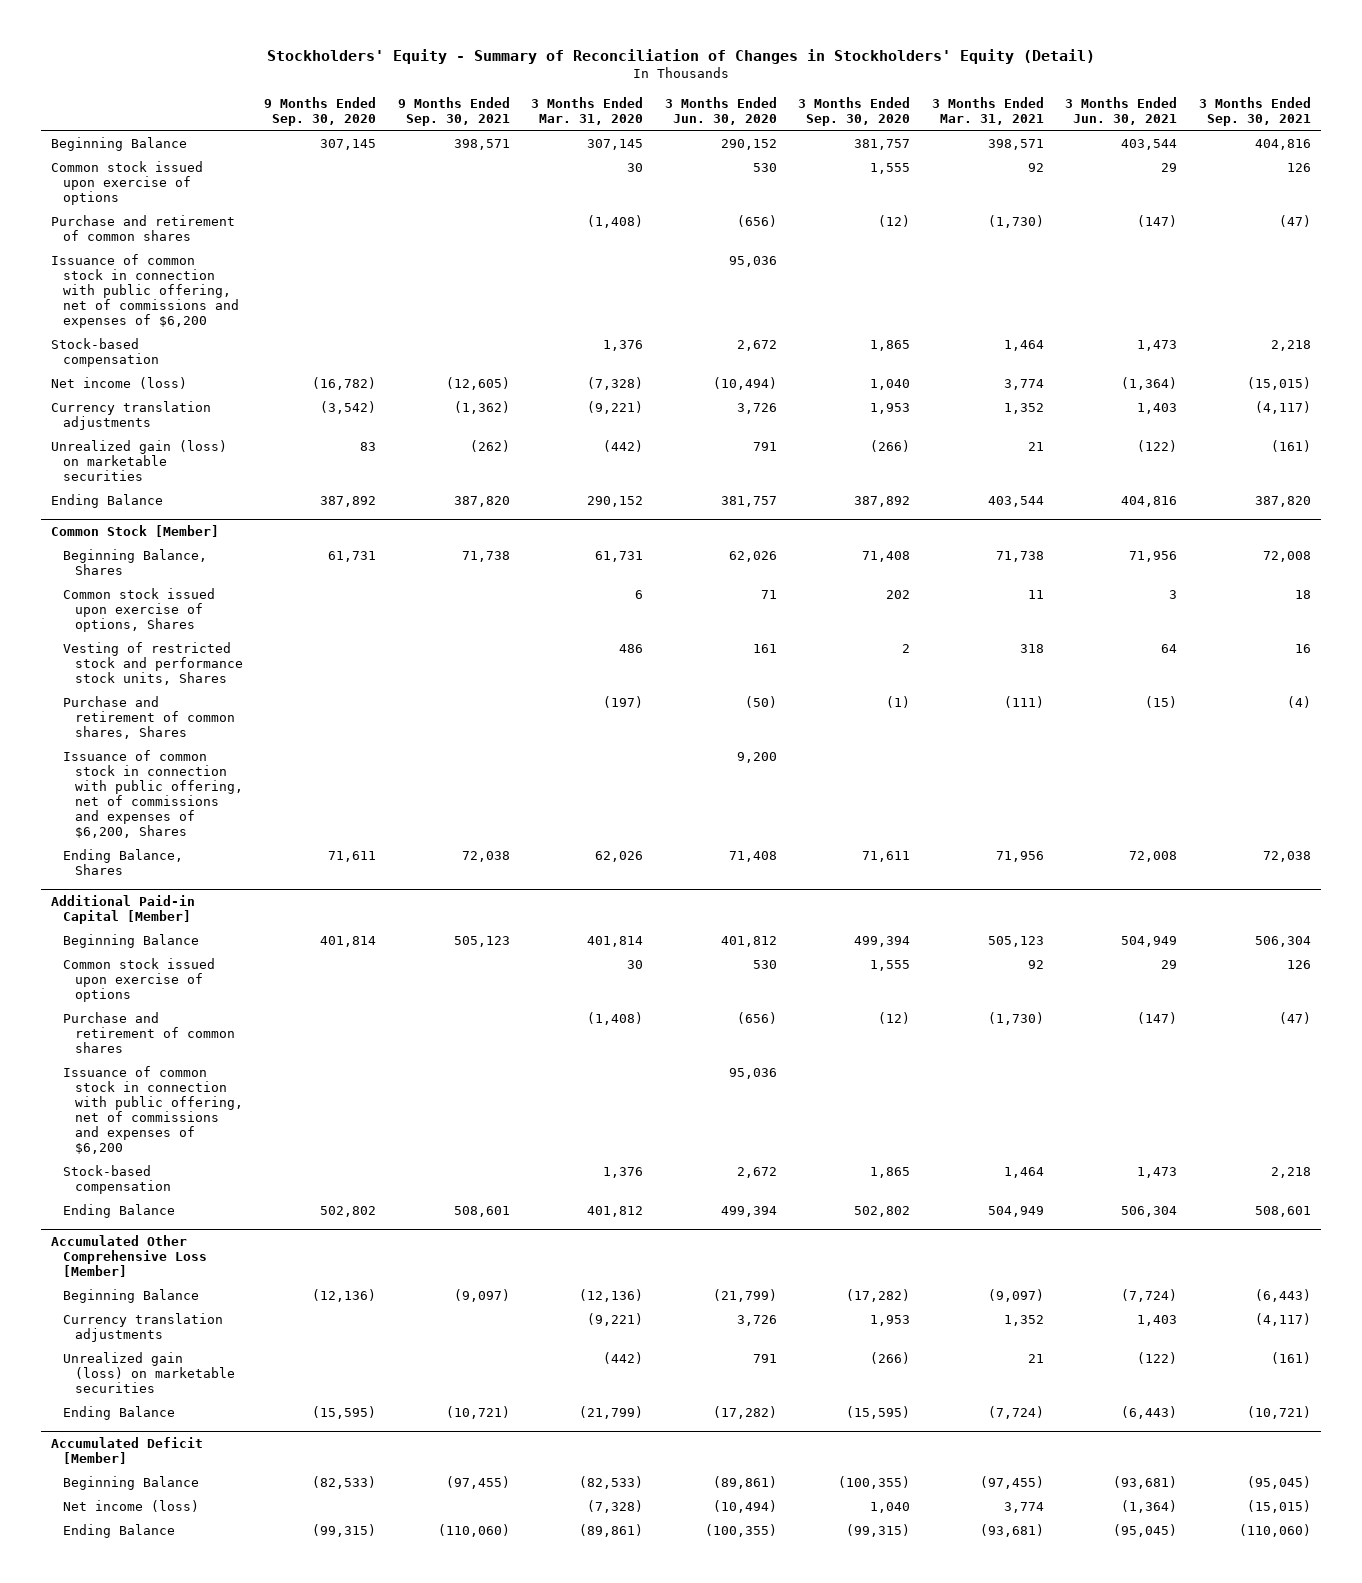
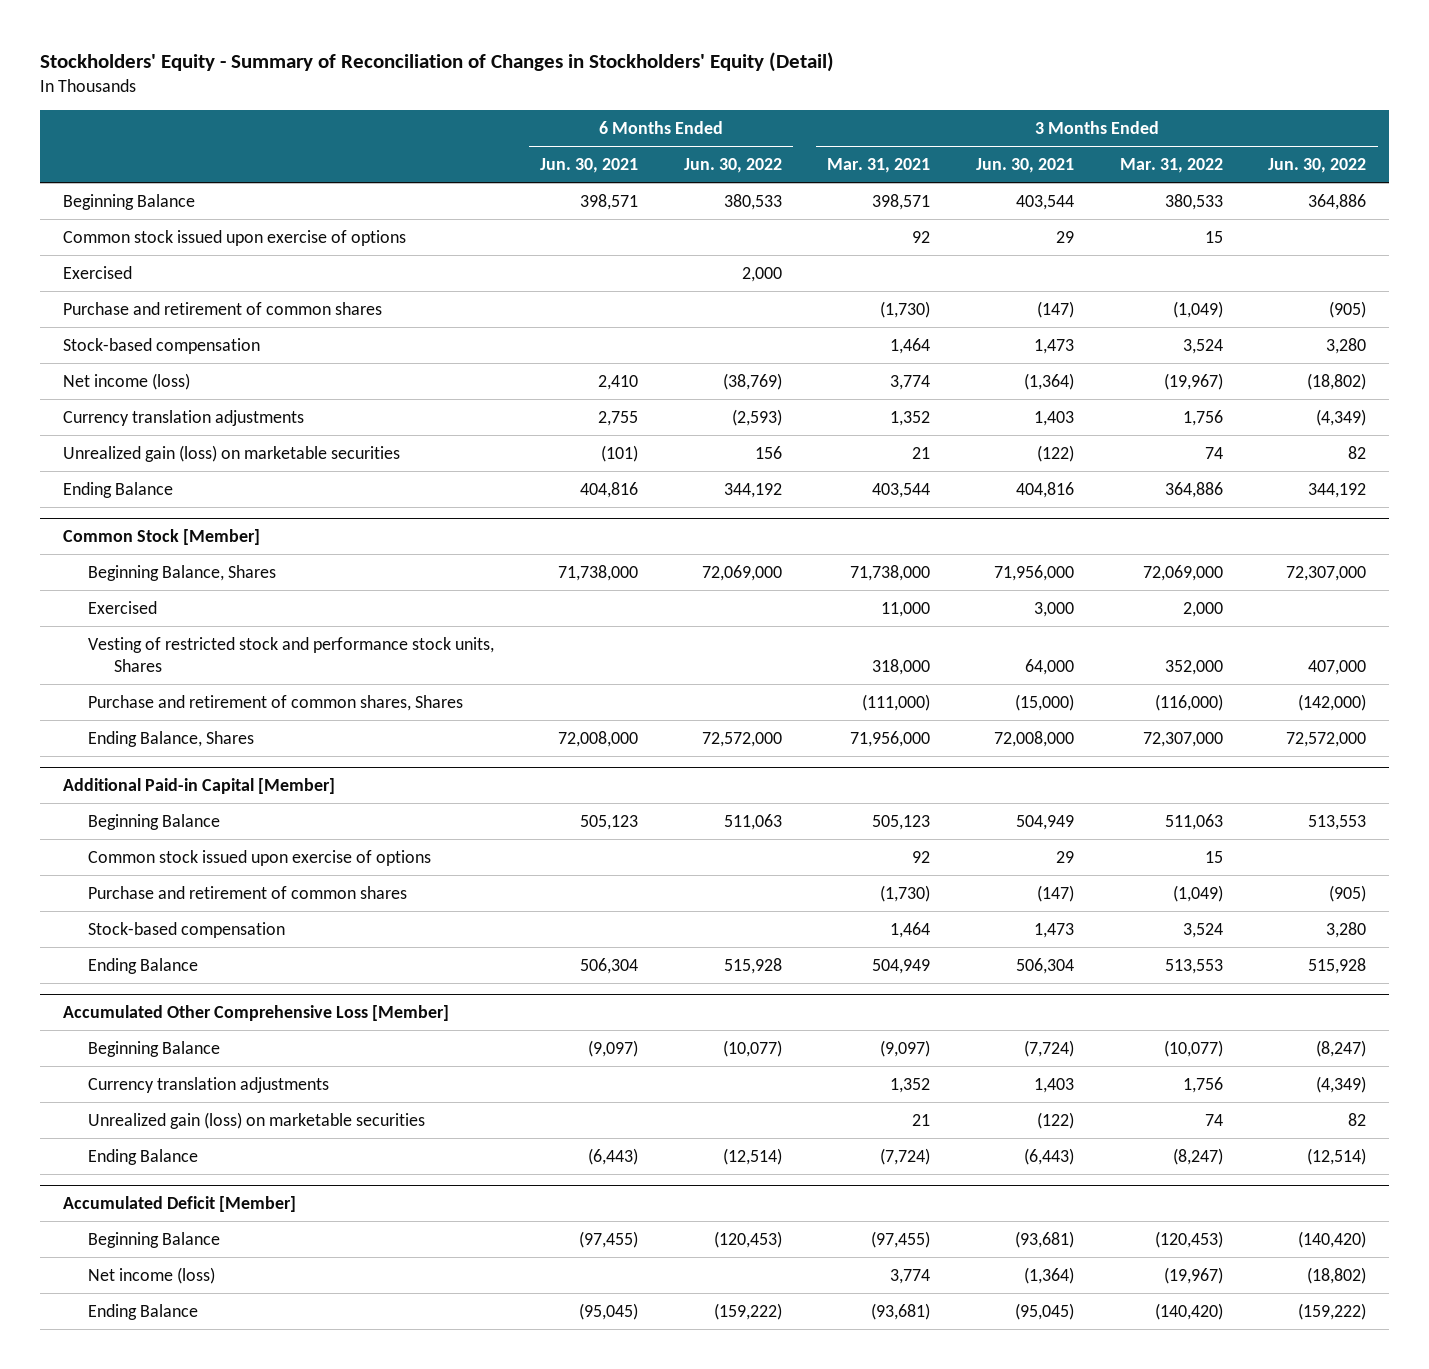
- | 9 Months Ended Sep. 30, 2020 | 9 Months Ended Sep. 30, 2021 | 3 Months Ended Mar. 31, 2020 | 3 Months Ended Jun. 30, 2020 | 3 Months Ended Sep. 30, 2020 | 3 Months Ended Mar. 31, 2021 | 3 Months Ended Jun. 30, 2021 | 3 Months Ended Sep. 30, 2021
+ | 6 Months Ended Jun. 30, 2021 | 6 Months Ended Jun. 30, 2022 | 3 Months Ended Mar. 31, 2021 | 3 Months Ended Jun. 30, 2021 | 3 Months Ended Mar. 31, 2022 | 3 Months Ended Jun. 30, 2022
+ Exercised | | 2,000 | | | |
- Issuance of common stock in connection with public offering, net of commissions and expenses of $6,200 | | | | 95,036 | | | |
@ Common Stock [Member]
- Beginning Balance, Shares | 61,731 | 71,738 | 61,731 | 62,026 | 71,408 | 71,738 | 71,956 | 72,008
- Common stock issued upon exercise of options, Shares | | | 6 | 71 | 202 | 11 | 3 | 18
- Vesting of restricted stock and performance stock units, Shares | | | 486 | 161 | 2 | 318 | 64 | 16
- Purchase and retirement of common shares, Shares | | | (197) | (50) | (1) | (111) | (15) | (4)
- Issuance of common stock in connection with public offering, net of commissions and expenses of $6,200, Shares | | | | 9,200 | | | |
- Ending Balance, Shares | 71,611 | 72,038 | 62,026 | 71,408 | 71,611 | 71,956 | 72,008 | 72,038
+ Beginning Balance, Shares | 71,738,000 | 72,069,000 | 71,738,000 | 71,956,000 | 72,069,000 | 72,307,000
+ Exercised | | | 11,000 | 3,000 | 2,000 |
+ Vesting of restricted stock and performance stock units, Shares | | | 318,000 | 64,000 | 352,000 | 407,000
+ Purchase and retirement of common shares, Shares | | | (111,000) | (15,000) | (116,000) | (142,000)
+ Ending Balance, Shares | 72,008,000 | 72,572,000 | 71,956,000 | 72,008,000 | 72,307,000 | 72,572,000
@ Additional Paid-in Capital [Member]
- Issuance of common stock in connection with public offering, net of commissions and expenses of $6,200 | | | | 95,036 | | | |

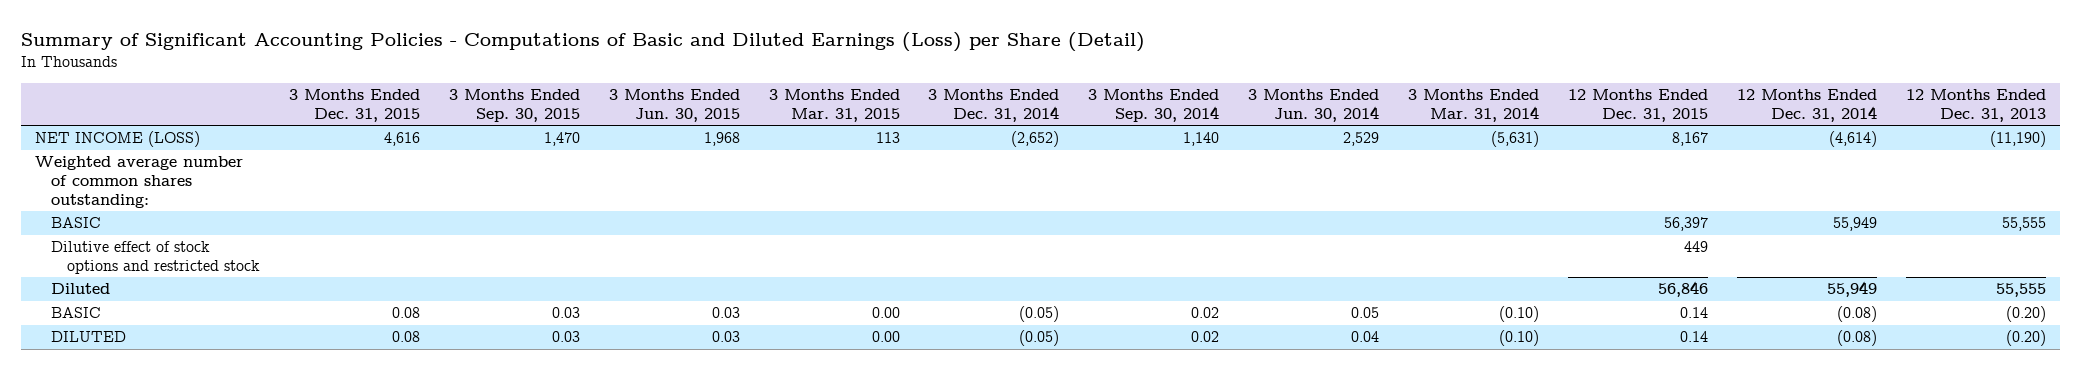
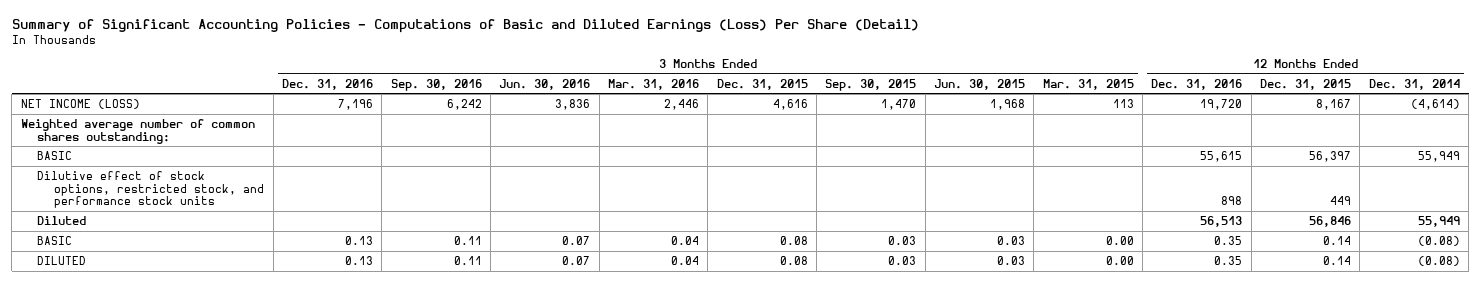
- Summary of Significant Accounting Policies - Computations of Basic and Diluted Earnings (Loss) per Share (Detail)
+ Summary of Significant Accounting Policies - Computations of Basic and Diluted Earnings (Loss) Per Share (Detail)
- | 3 Months Ended Dec. 31, 2015 | 3 Months Ended Sep. 30, 2015 | 3 Months Ended Jun. 30, 2015 | 3 Months Ended Mar. 31, 2015 | 3 Months Ended Dec. 31, 2014 | 3 Months Ended Sep. 30, 2014 | 3 Months Ended Jun. 30, 2014 | 3 Months Ended Mar. 31, 2014 | 12 Months Ended Dec. 31, 2015 | 12 Months Ended Dec. 31, 2014 | 12 Months Ended Dec. 31, 2013
+ | 3 Months Ended Dec. 31, 2016 | 3 Months Ended Sep. 30, 2016 | 3 Months Ended Jun. 30, 2016 | 3 Months Ended Mar. 31, 2016 | 3 Months Ended Dec. 31, 2015 | 3 Months Ended Sep. 30, 2015 | 3 Months Ended Jun. 30, 2015 | 3 Months Ended Mar. 31, 2015 | 12 Months Ended Dec. 31, 2016 | 12 Months Ended Dec. 31, 2015 | 12 Months Ended Dec. 31, 2014
- Dilutive effect of stock options and restricted stock | | | | | | | | | 449 | |
+ Dilutive effect of stock options, restricted stock, and performance stock units | | | | | | | | | 898 | 449 |

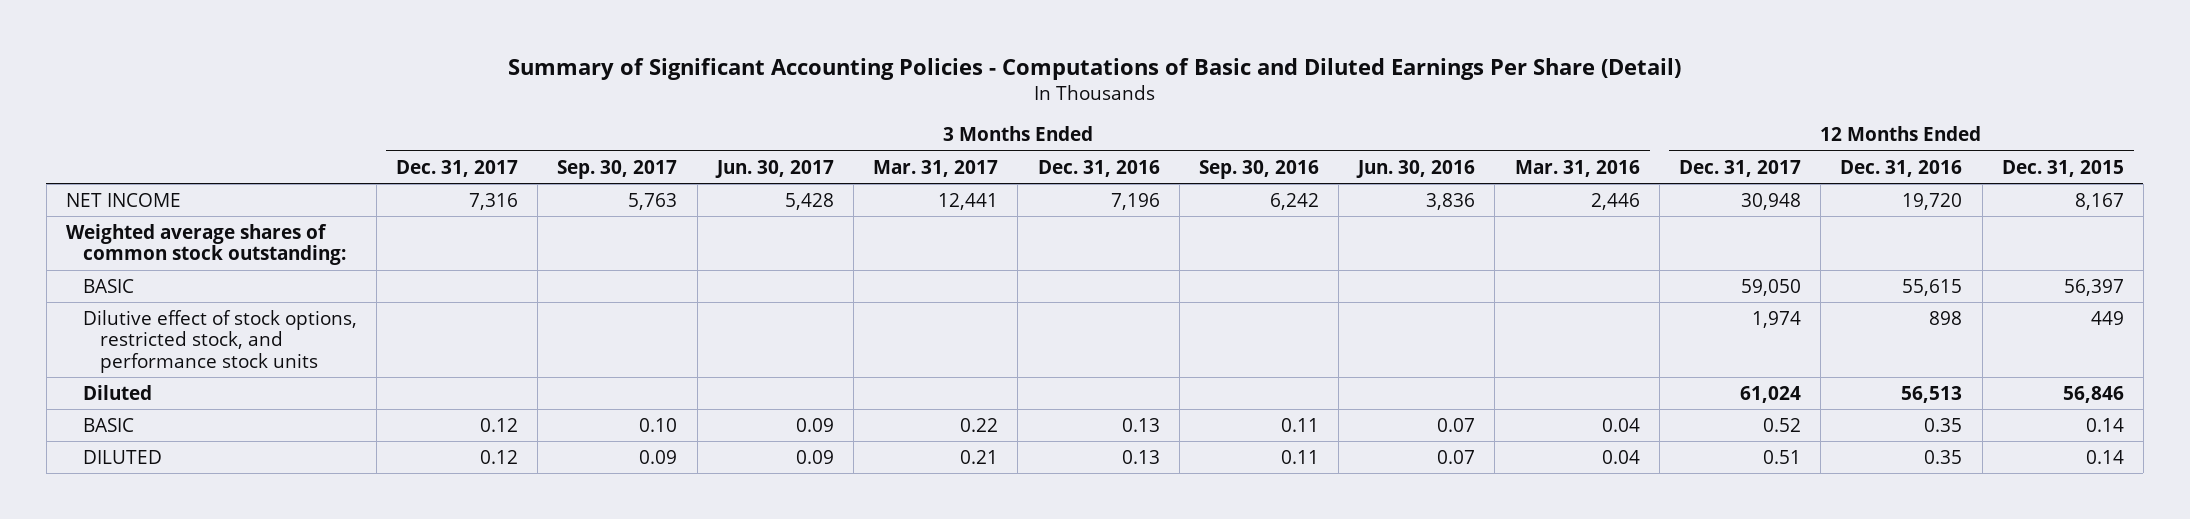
- Summary of Significant Accounting Policies - Computations of Basic and Diluted Earnings (Loss) Per Share (Detail)
+ Summary of Significant Accounting Policies - Computations of Basic and Diluted Earnings Per Share (Detail)
- | 3 Months Ended Dec. 31, 2016 | 3 Months Ended Sep. 30, 2016 | 3 Months Ended Jun. 30, 2016 | 3 Months Ended Mar. 31, 2016 | 3 Months Ended Dec. 31, 2015 | 3 Months Ended Sep. 30, 2015 | 3 Months Ended Jun. 30, 2015 | 3 Months Ended Mar. 31, 2015 | 12 Months Ended Dec. 31, 2016 | 12 Months Ended Dec. 31, 2015 | 12 Months Ended Dec. 31, 2014
+ | 3 Months Ended Dec. 31, 2017 | 3 Months Ended Sep. 30, 2017 | 3 Months Ended Jun. 30, 2017 | 3 Months Ended Mar. 31, 2017 | 3 Months Ended Dec. 31, 2016 | 3 Months Ended Sep. 30, 2016 | 3 Months Ended Jun. 30, 2016 | 3 Months Ended Mar. 31, 2016 | 12 Months Ended Dec. 31, 2017 | 12 Months Ended Dec. 31, 2016 | 12 Months Ended Dec. 31, 2015
- NET INCOME (LOSS) | 7,196 | 6,242 | 3,836 | 2,446 | 4,616 | 1,470 | 1,968 | 113 | 19,720 | 8,167 | (4,614)
- Weighted average number of common shares outstanding:
+ NET INCOME | 7,316 | 5,763 | 5,428 | 12,441 | 7,196 | 6,242 | 3,836 | 2,446 | 30,948 | 19,720 | 8,167
+ Weighted average shares of common stock outstanding:

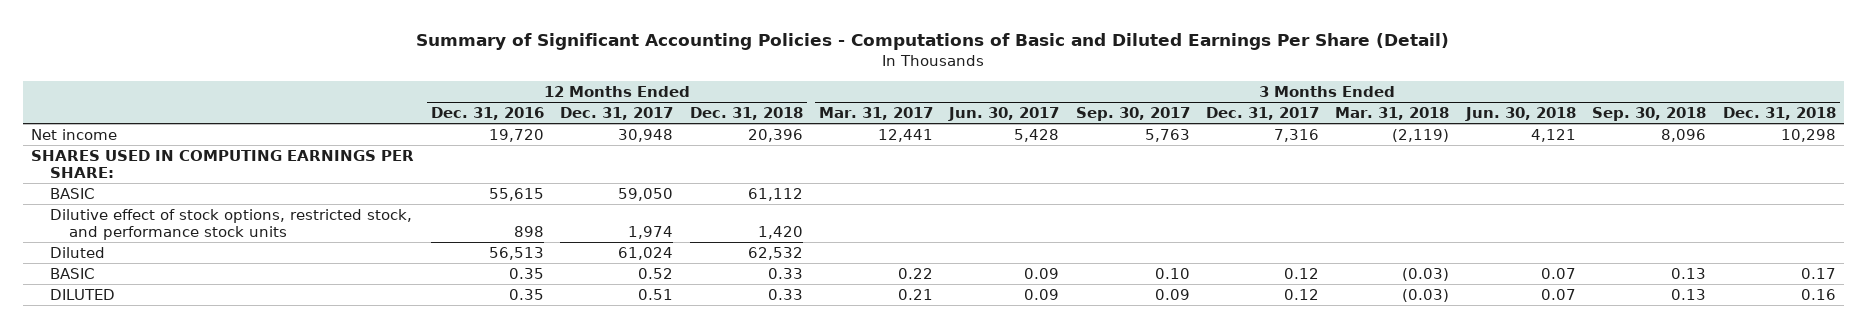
- | 3 Months Ended Dec. 31, 2017 | 3 Months Ended Sep. 30, 2017 | 3 Months Ended Jun. 30, 2017 | 3 Months Ended Mar. 31, 2017 | 3 Months Ended Dec. 31, 2016 | 3 Months Ended Sep. 30, 2016 | 3 Months Ended Jun. 30, 2016 | 3 Months Ended Mar. 31, 2016 | 12 Months Ended Dec. 31, 2017 | 12 Months Ended Dec. 31, 2016 | 12 Months Ended Dec. 31, 2015
+ | 12 Months Ended Dec. 31, 2016 | 12 Months Ended Dec. 31, 2017 | 12 Months Ended Dec. 31, 2018 | 3 Months Ended Mar. 31, 2017 | 3 Months Ended Jun. 30, 2017 | 3 Months Ended Sep. 30, 2017 | 3 Months Ended Dec. 31, 2017 | 3 Months Ended Mar. 31, 2018 | 3 Months Ended Jun. 30, 2018 | 3 Months Ended Sep. 30, 2018 | 3 Months Ended Dec. 31, 2018
- NET INCOME | 7,316 | 5,763 | 5,428 | 12,441 | 7,196 | 6,242 | 3,836 | 2,446 | 30,948 | 19,720 | 8,167
- Weighted average shares of common stock outstanding:
+ Net income | 19,720 | 30,948 | 20,396 | 12,441 | 5,428 | 5,763 | 7,316 | (2,119) | 4,121 | 8,096 | 10,298
+ SHARES USED IN COMPUTING EARNINGS PER SHARE:

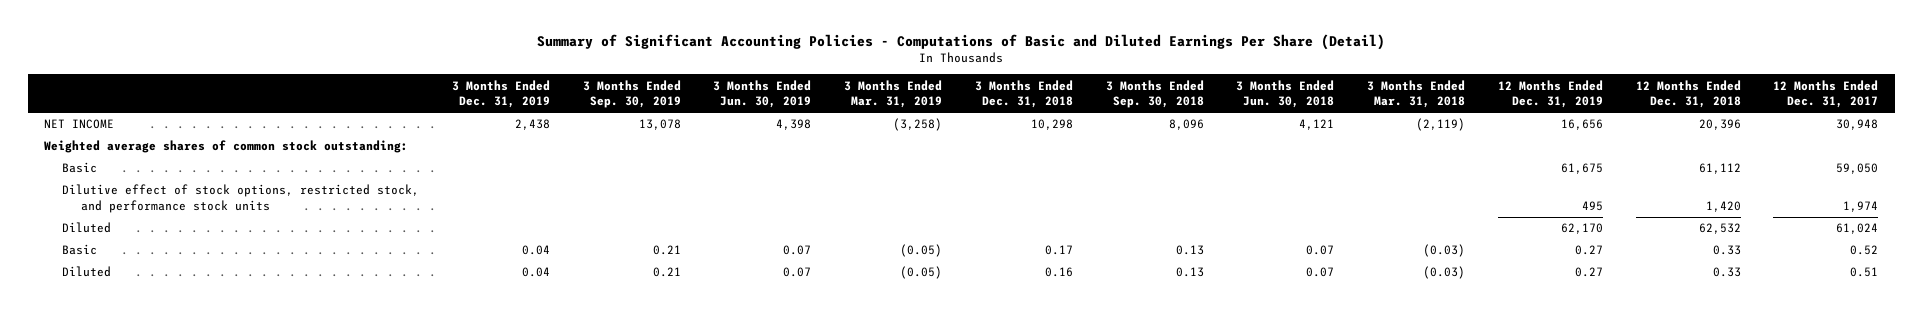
- | 12 Months Ended Dec. 31, 2016 | 12 Months Ended Dec. 31, 2017 | 12 Months Ended Dec. 31, 2018 | 3 Months Ended Mar. 31, 2017 | 3 Months Ended Jun. 30, 2017 | 3 Months Ended Sep. 30, 2017 | 3 Months Ended Dec. 31, 2017 | 3 Months Ended Mar. 31, 2018 | 3 Months Ended Jun. 30, 2018 | 3 Months Ended Sep. 30, 2018 | 3 Months Ended Dec. 31, 2018
+ | 3 Months Ended Dec. 31, 2019 | 3 Months Ended Sep. 30, 2019 | 3 Months Ended Jun. 30, 2019 | 3 Months Ended Mar. 31, 2019 | 3 Months Ended Dec. 31, 2018 | 3 Months Ended Sep. 30, 2018 | 3 Months Ended Jun. 30, 2018 | 3 Months Ended Mar. 31, 2018 | 12 Months Ended Dec. 31, 2019 | 12 Months Ended Dec. 31, 2018 | 12 Months Ended Dec. 31, 2017
- Net income | 19,720 | 30,948 | 20,396 | 12,441 | 5,428 | 5,763 | 7,316 | (2,119) | 4,121 | 8,096 | 10,298
- SHARES USED IN COMPUTING EARNINGS PER SHARE:
- BASIC | 55,615 | 59,050 | 61,112 | | | | | | | |
+ NET INCOME | 2,438 | 13,078 | 4,398 | (3,258) | 10,298 | 8,096 | 4,121 | (2,119) | 16,656 | 20,396 | 30,948
+ Weighted average shares of common stock outstanding:
+ Basic | | | | | | | | | 61,675 | 61,112 | 59,050
- BASIC | 0.35 | 0.52 | 0.33 | 0.22 | 0.09 | 0.10 | 0.12 | (0.03) | 0.07 | 0.13 | 0.17
- DILUTED | 0.35 | 0.51 | 0.33 | 0.21 | 0.09 | 0.09 | 0.12 | (0.03) | 0.07 | 0.13 | 0.16
+ Basic | 0.04 | 0.21 | 0.07 | (0.05) | 0.17 | 0.13 | 0.07 | (0.03) | 0.27 | 0.33 | 0.52
+ Diluted | 0.04 | 0.21 | 0.07 | (0.05) | 0.16 | 0.13 | 0.07 | (0.03) | 0.27 | 0.33 | 0.51

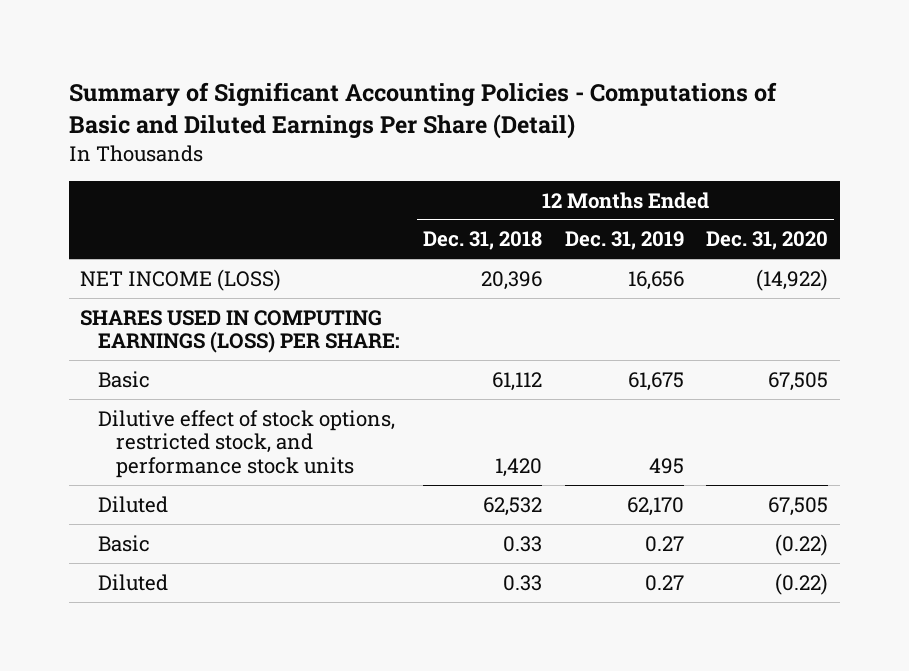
- | 3 Months Ended Dec. 31, 2019 | 3 Months Ended Sep. 30, 2019 | 3 Months Ended Jun. 30, 2019 | 3 Months Ended Mar. 31, 2019 | 3 Months Ended Dec. 31, 2018 | 3 Months Ended Sep. 30, 2018 | 3 Months Ended Jun. 30, 2018 | 3 Months Ended Mar. 31, 2018 | 12 Months Ended Dec. 31, 2019 | 12 Months Ended Dec. 31, 2018 | 12 Months Ended Dec. 31, 2017
+ | 12 Months Ended Dec. 31, 2018 | 12 Months Ended Dec. 31, 2019 | 12 Months Ended Dec. 31, 2020
- NET INCOME | 2,438 | 13,078 | 4,398 | (3,258) | 10,298 | 8,096 | 4,121 | (2,119) | 16,656 | 20,396 | 30,948
- Weighted average shares of common stock outstanding:
+ NET INCOME (LOSS) | 20,396 | 16,656 | (14,922)
+ SHARES USED IN COMPUTING EARNINGS (LOSS) PER SHARE:

